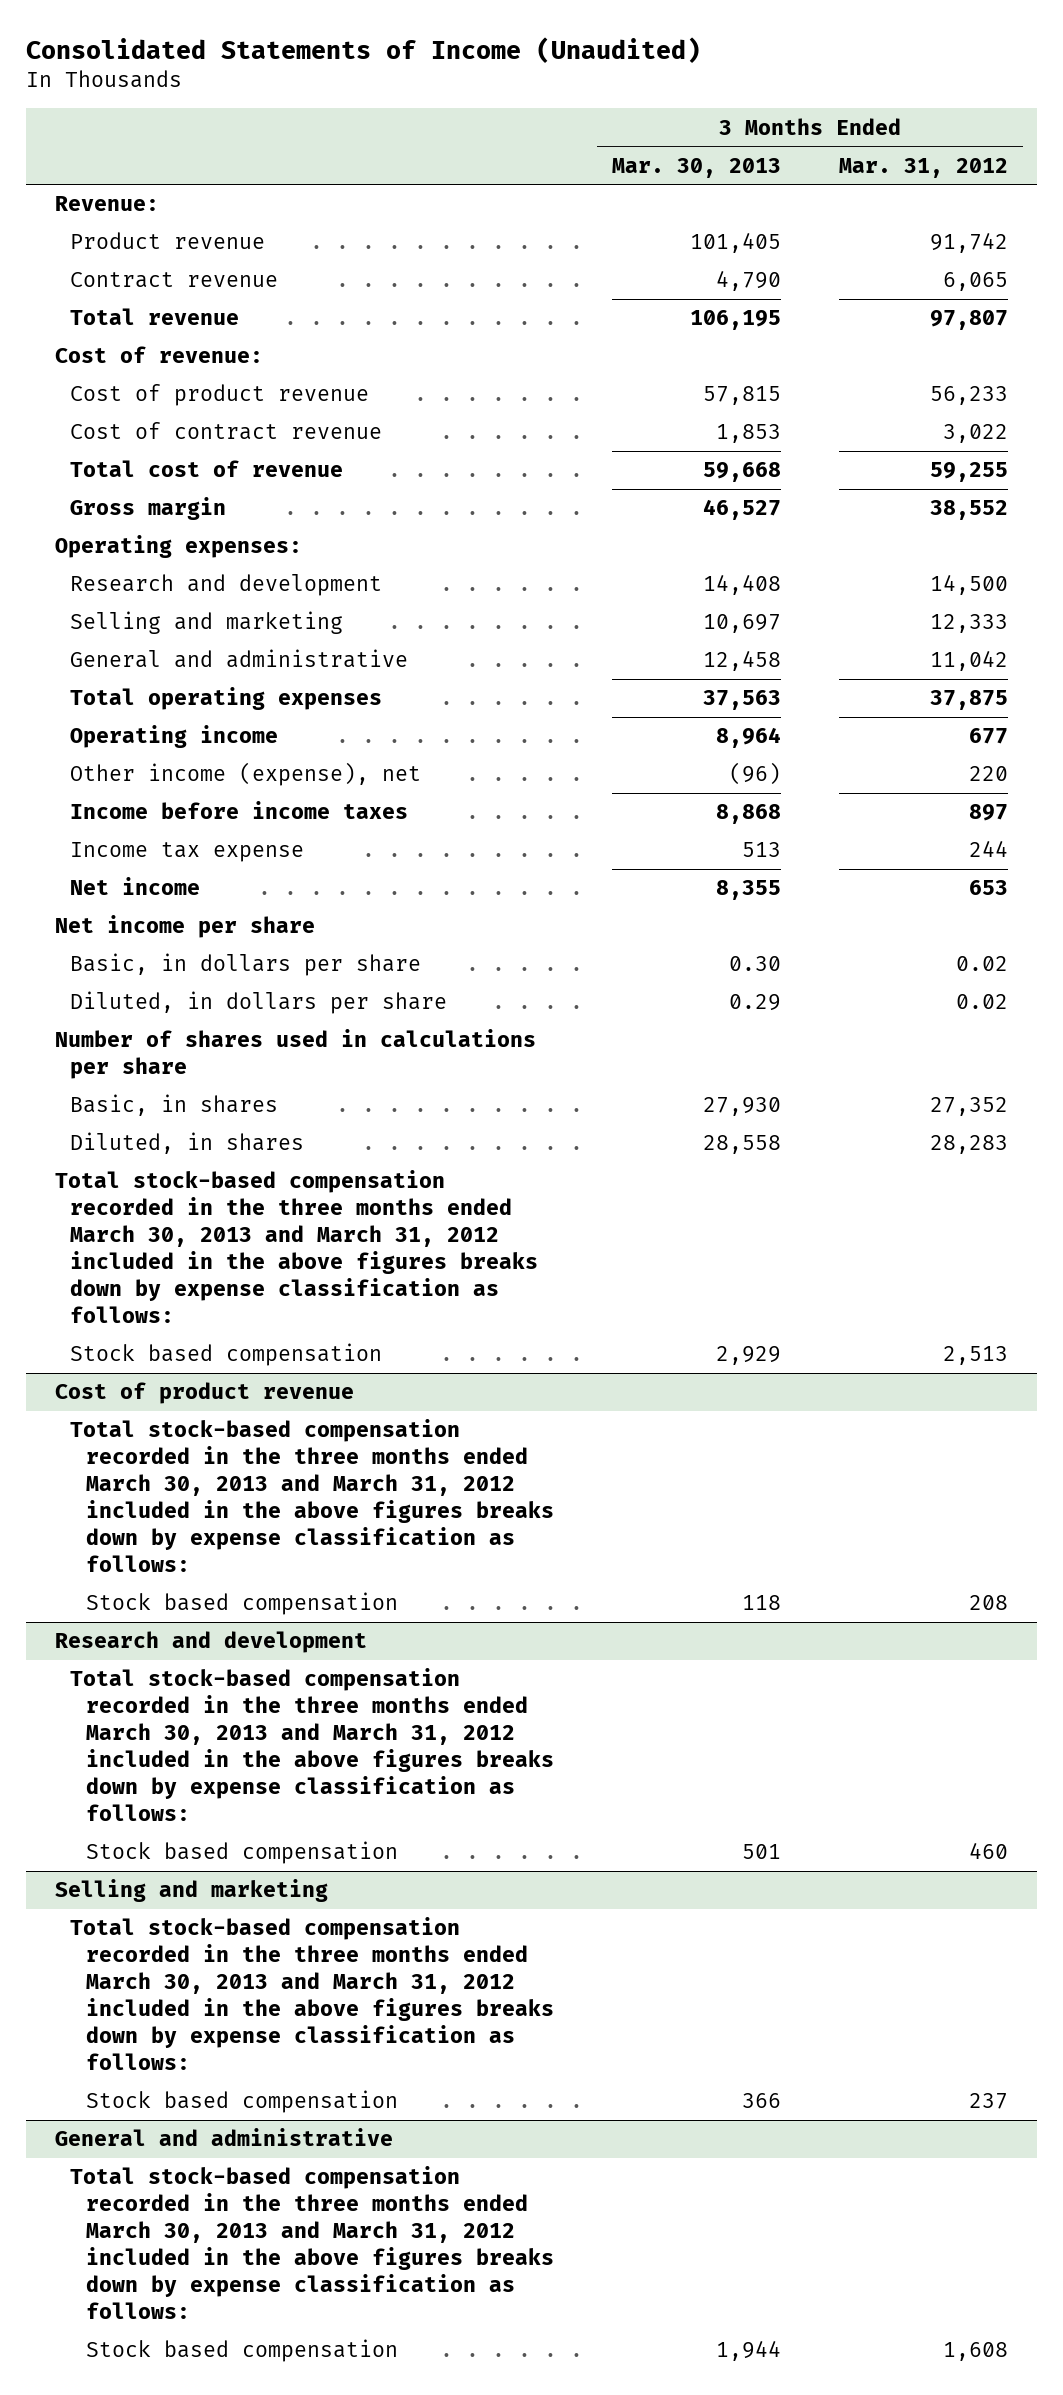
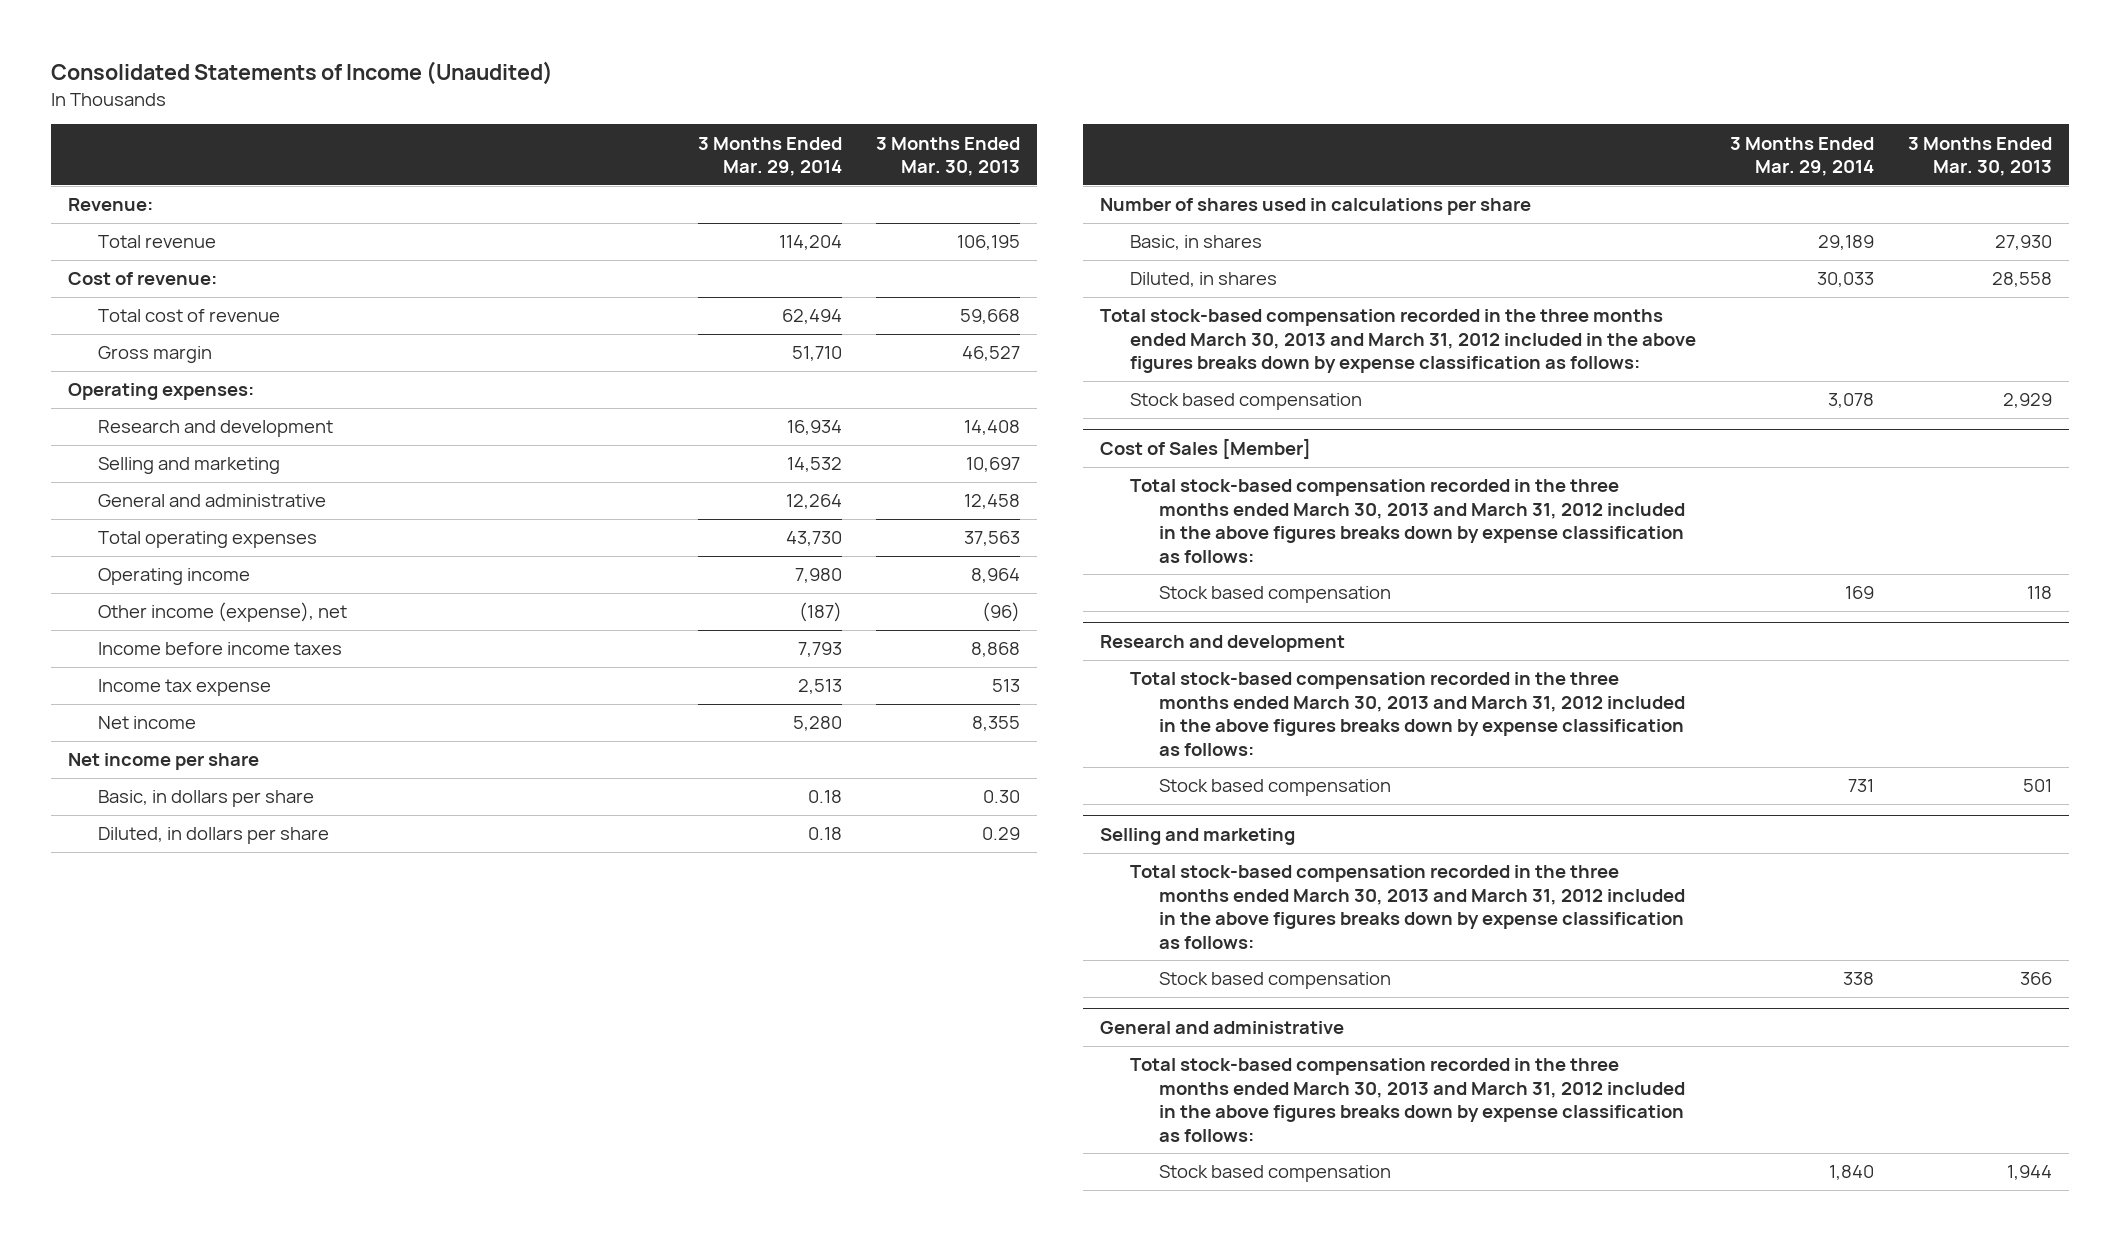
- | 3 Months Ended Mar. 30, 2013 | 3 Months Ended Mar. 31, 2012
+ | 3 Months Ended Mar. 29, 2014 | 3 Months Ended Mar. 30, 2013
- Product revenue | 101,405 | 91,742
- Contract revenue | 4,790 | 6,065
- Cost of product revenue | 57,815 | 56,233
- Cost of contract revenue | 1,853 | 3,022
- Cost of product revenue
+ Cost of Sales [Member]

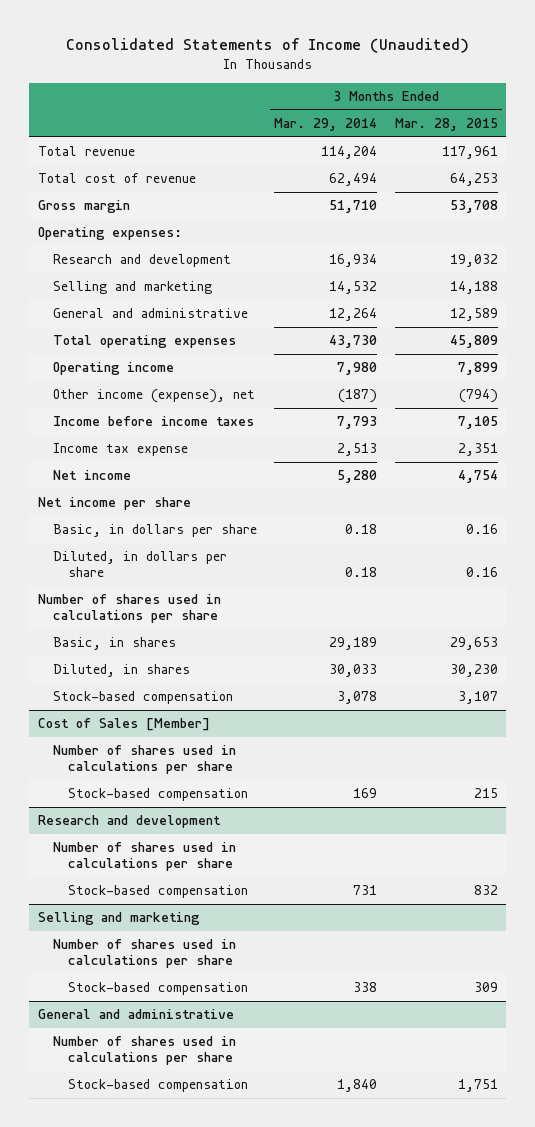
- | 3 Months Ended Mar. 29, 2014 | 3 Months Ended Mar. 30, 2013
+ | 3 Months Ended Mar. 29, 2014 | 3 Months Ended Mar. 28, 2015
- Revenue:
- Cost of revenue:
- Total stock-based compensation recorded in the three months ended March 30, 2013 and March 31, 2012 included in the above figures breaks down by expense classification as follows:
- Stock based compensation | 3,078 | 2,929
+ Stock-based compensation | 3,078 | 3,107
@ Cost of Sales [Member]
- Total stock-based compensation recorded in the three months ended March 30, 2013 and March 31, 2012 included in the above figures breaks down by expense classification as follows:
- Stock based compensation | 169 | 118
+ Number of shares used in calculations per share
+ Stock-based compensation | 169 | 215
@ Research and development
- Total stock-based compensation recorded in the three months ended March 30, 2013 and March 31, 2012 included in the above figures breaks down by expense classification as follows:
- Stock based compensation | 731 | 501
+ Number of shares used in calculations per share
+ Stock-based compensation | 731 | 832
@ Selling and marketing
- Total stock-based compensation recorded in the three months ended March 30, 2013 and March 31, 2012 included in the above figures breaks down by expense classification as follows:
- Stock based compensation | 338 | 366
+ Number of shares used in calculations per share
+ Stock-based compensation | 338 | 309
@ General and administrative
- Total stock-based compensation recorded in the three months ended March 30, 2013 and March 31, 2012 included in the above figures breaks down by expense classification as follows:
- Stock based compensation | 1,840 | 1,944
+ Number of shares used in calculations per share
+ Stock-based compensation | 1,840 | 1,751

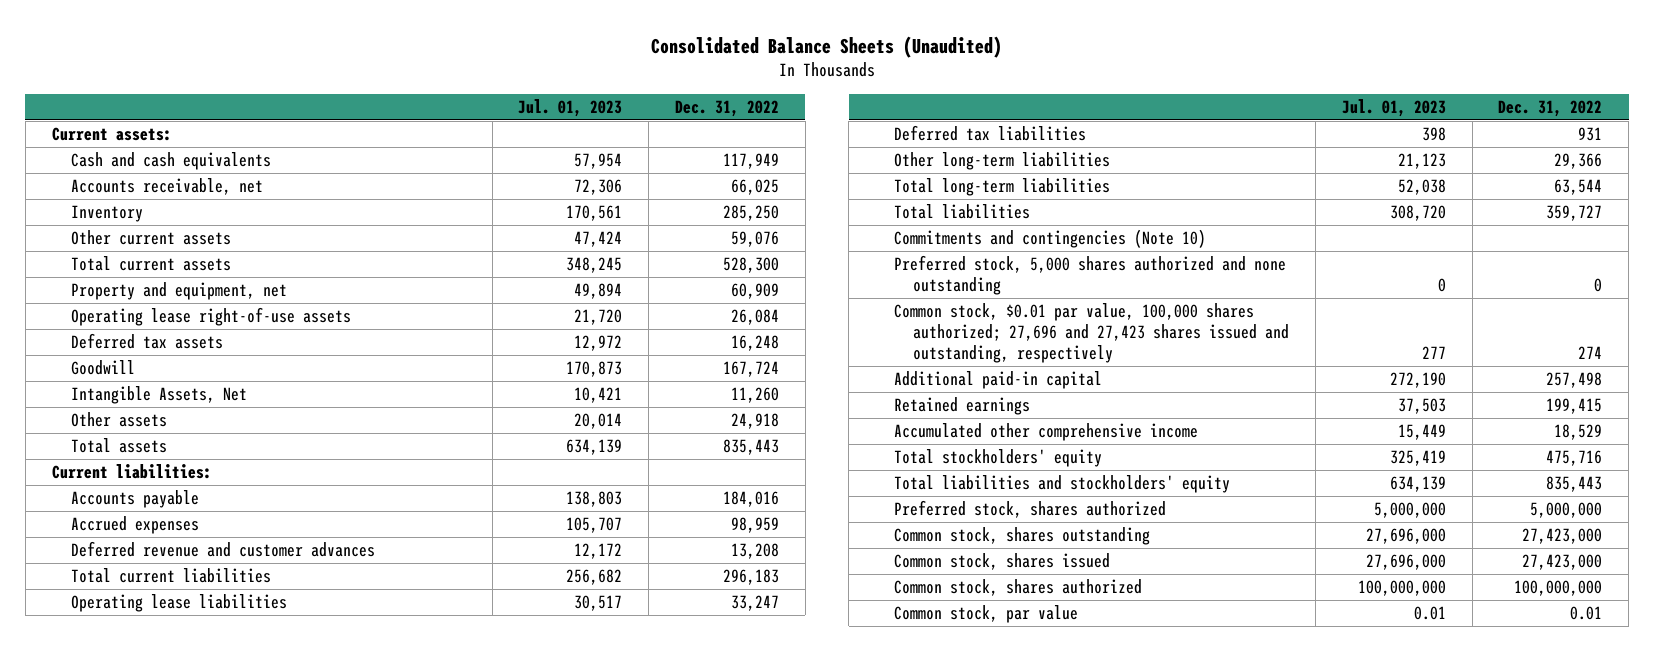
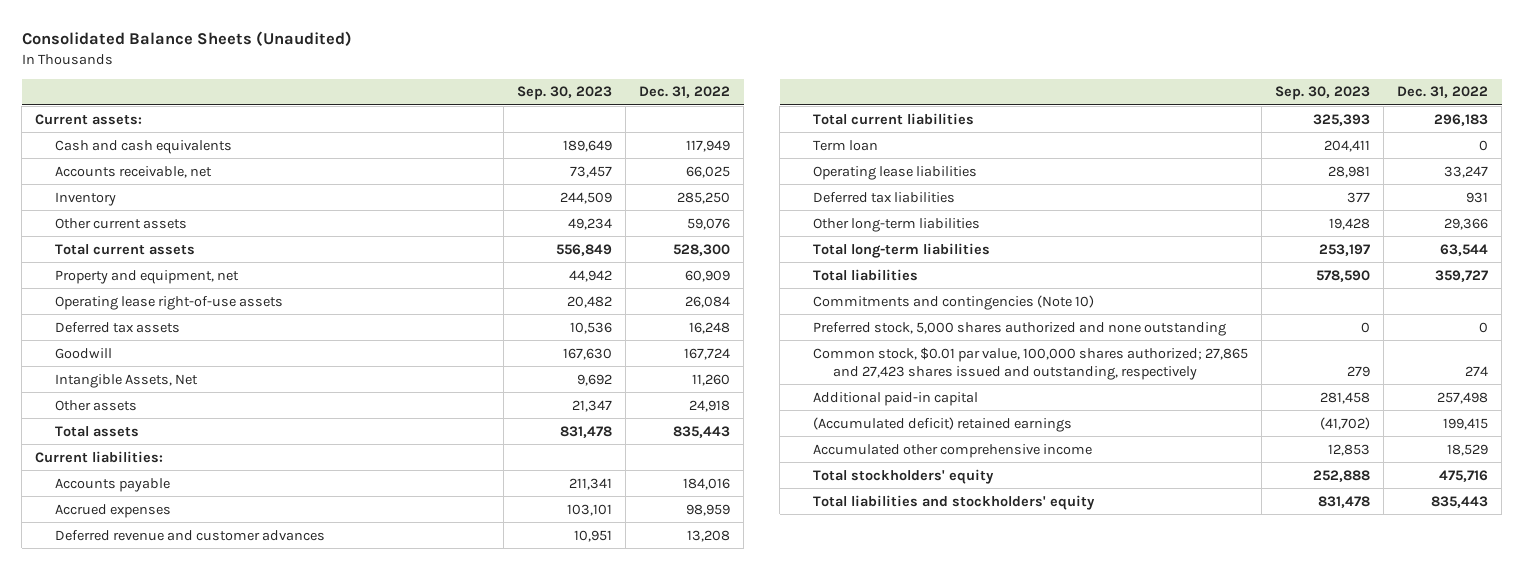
- | Jul. 01, 2023 | Dec. 31, 2022
+ | Sep. 30, 2023 | Dec. 31, 2022
+ Term loan | 204,411 | 0
- Common stock, $0.01 par value, 100,000 shares authorized; 27,696 and 27,423 shares issued and outstanding, respectively | 277 | 274
+ Common stock, $0.01 par value, 100,000 shares authorized; 27,865 and 27,423 shares issued and outstanding, respectively | 279 | 274
- Retained earnings | 37,503 | 199,415
+ (Accumulated deficit) retained earnings | (41,702) | 199,415
- Preferred stock, shares authorized | 5,000,000 | 5,000,000
- Common stock, shares outstanding | 27,696,000 | 27,423,000
- Common stock, shares issued | 27,696,000 | 27,423,000
- Common stock, shares authorized | 100,000,000 | 100,000,000
- Common stock, par value | 0.01 | 0.01

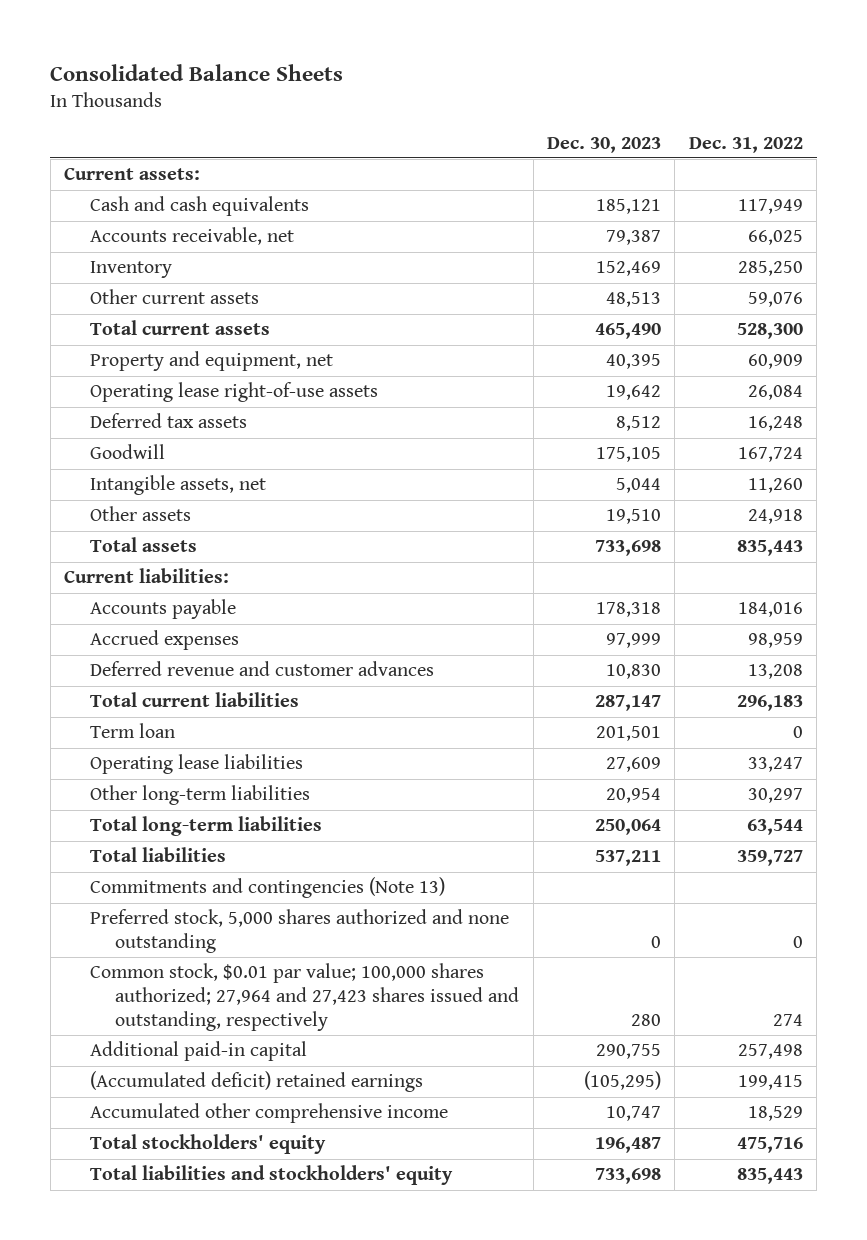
- Consolidated Balance Sheets (Unaudited)
+ Consolidated Balance Sheets
- | Sep. 30, 2023 | Dec. 31, 2022
+ | Dec. 30, 2023 | Dec. 31, 2022
- Intangible Assets, Net | 9,692 | 11,260
+ Intangible assets, net | 5,044 | 11,260
- Deferred tax liabilities | 377 | 931
- Other long-term liabilities | 19,428 | 29,366
+ Other long-term liabilities | 20,954 | 30,297
- Commitments and contingencies (Note 10)
+ Commitments and contingencies (Note 13)
- Common stock, $0.01 par value, 100,000 shares authorized; 27,865 and 27,423 shares issued and outstanding, respectively | 279 | 274
+ Common stock, $0.01 par value; 100,000 shares authorized; 27,964 and 27,423 shares issued and outstanding, respectively | 280 | 274

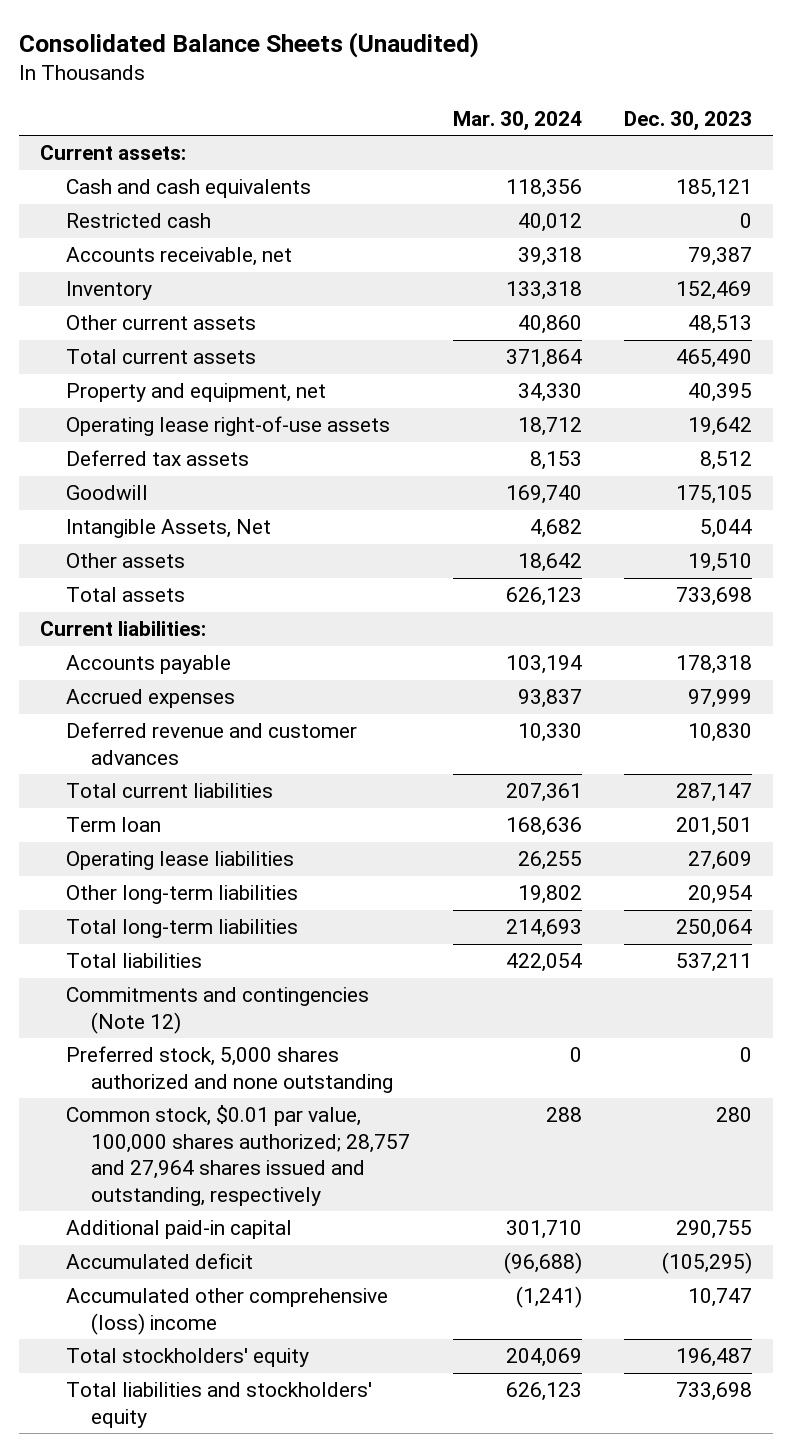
- Consolidated Balance Sheets
+ Consolidated Balance Sheets (Unaudited)
- | Dec. 30, 2023 | Dec. 31, 2022
+ | Mar. 30, 2024 | Dec. 30, 2023
+ Restricted cash | 40,012 | 0
- Intangible assets, net | 5,044 | 11,260
+ Intangible Assets, Net | 4,682 | 5,044
- Commitments and contingencies (Note 13)
+ Commitments and contingencies (Note 12)
- Common stock, $0.01 par value; 100,000 shares authorized; 27,964 and 27,423 shares issued and outstanding, respectively | 280 | 274
+ Common stock, $0.01 par value, 100,000 shares authorized; 28,757 and 27,964 shares issued and outstanding, respectively | 288 | 280
- (Accumulated deficit) retained earnings | (105,295) | 199,415
- Accumulated other comprehensive income | 10,747 | 18,529
+ Accumulated deficit | (96,688) | (105,295)
+ Accumulated other comprehensive (loss) income | (1,241) | 10,747

